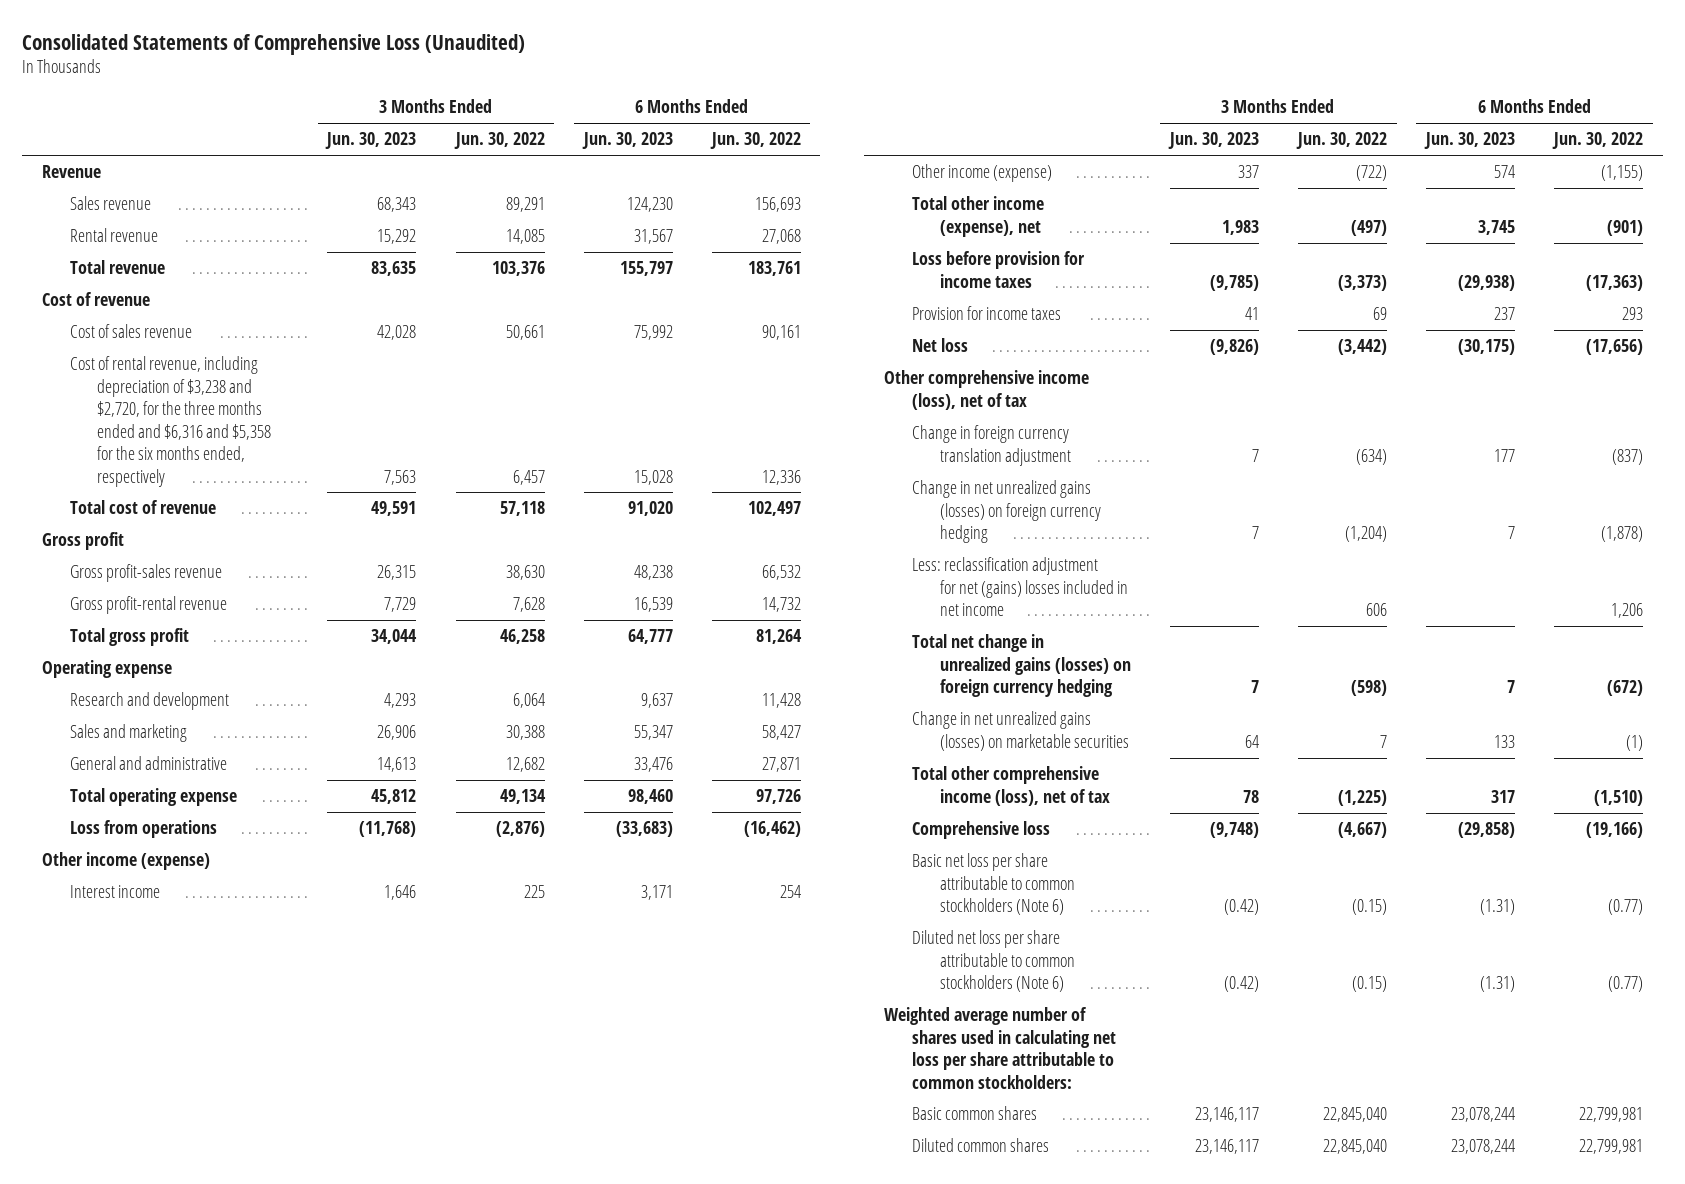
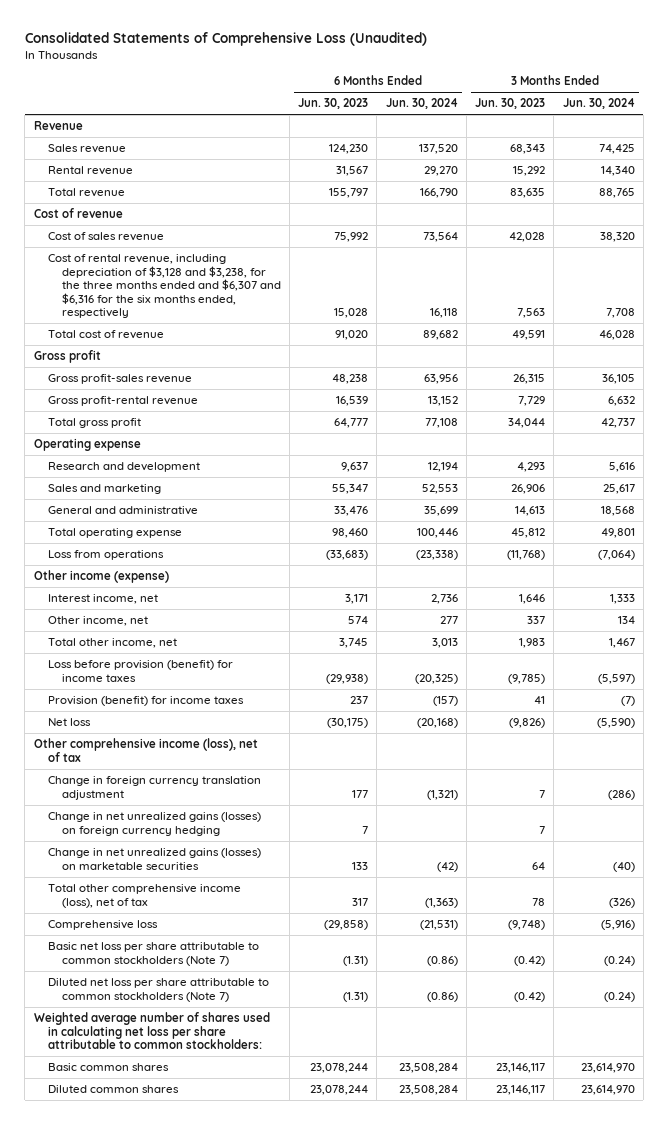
- | 3 Months Ended Jun. 30, 2023 | 3 Months Ended Jun. 30, 2022 | 6 Months Ended Jun. 30, 2023 | 6 Months Ended Jun. 30, 2022
+ | 6 Months Ended Jun. 30, 2023 | 6 Months Ended Jun. 30, 2024 | 3 Months Ended Jun. 30, 2023 | 3 Months Ended Jun. 30, 2024
- Cost of rental revenue, including depreciation of $3,238 and $2,720, for the three months ended and $6,316 and $5,358 for the six months ended, respectively | 7,563 | 6,457 | 15,028 | 12,336
+ Cost of rental revenue, including depreciation of $3,128 and $3,238, for the three months ended and $6,307 and $6,316 for the six months ended, respectively | 15,028 | 16,118 | 7,563 | 7,708
- Interest income | 1,646 | 225 | 3,171 | 254
- Other income (expense) | 337 | (722) | 574 | (1,155)
- Total other income (expense), net | 1,983 | (497) | 3,745 | (901)
- Loss before provision for income taxes | (9,785) | (3,373) | (29,938) | (17,363)
- Provision for income taxes | 41 | 69 | 237 | 293
+ Interest income, net | 3,171 | 2,736 | 1,646 | 1,333
+ Other income, net | 574 | 277 | 337 | 134
+ Total other income, net | 3,745 | 3,013 | 1,983 | 1,467
+ Loss before provision (benefit) for income taxes | (29,938) | (20,325) | (9,785) | (5,597)
+ Provision (benefit) for income taxes | 237 | (157) | 41 | (7)
- Less: reclassification adjustment for net (gains) losses included in net income | | 606 | | 1,206
- Total net change in unrealized gains (losses) on foreign currency hedging | 7 | (598) | 7 | (672)
- Basic net loss per share attributable to common stockholders (Note 6) | (0.42) | (0.15) | (1.31) | (0.77)
- Diluted net loss per share attributable to common stockholders (Note 6) | (0.42) | (0.15) | (1.31) | (0.77)
+ Basic net loss per share attributable to common stockholders (Note 7) | (1.31) | (0.86) | (0.42) | (0.24)
+ Diluted net loss per share attributable to common stockholders (Note 7) | (1.31) | (0.86) | (0.42) | (0.24)

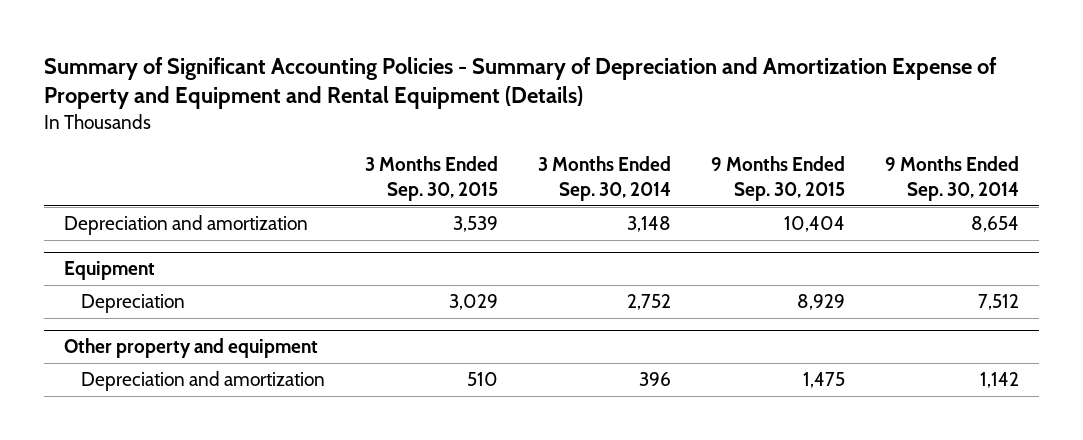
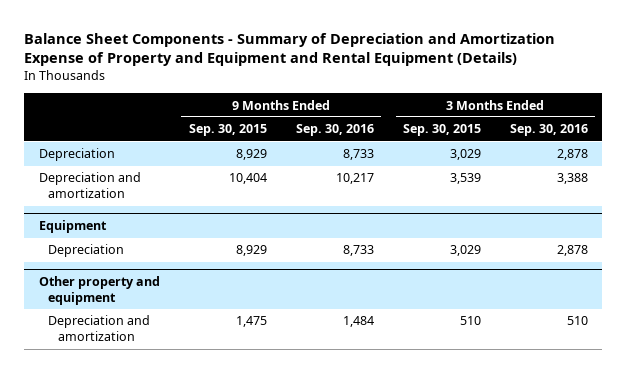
- Summary of Significant Accounting Policies - Summary of Depreciation and Amortization Expense of Property and Equipment and Rental Equipment (Details)
+ Balance Sheet Components - Summary of Depreciation and Amortization Expense of Property and Equipment and Rental Equipment (Details)
- | 3 Months Ended Sep. 30, 2015 | 3 Months Ended Sep. 30, 2014 | 9 Months Ended Sep. 30, 2015 | 9 Months Ended Sep. 30, 2014
+ | 9 Months Ended Sep. 30, 2015 | 9 Months Ended Sep. 30, 2016 | 3 Months Ended Sep. 30, 2015 | 3 Months Ended Sep. 30, 2016
+ Depreciation | 8,929 | 8,733 | 3,029 | 2,878

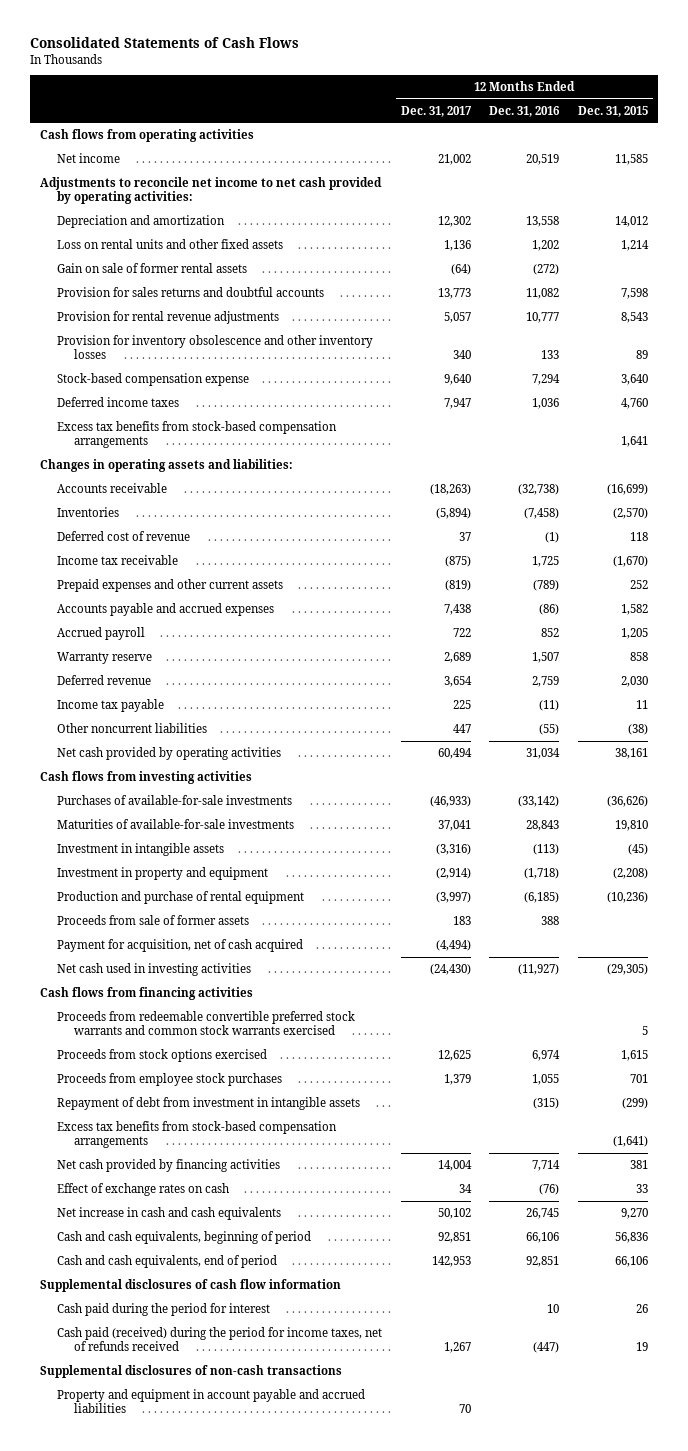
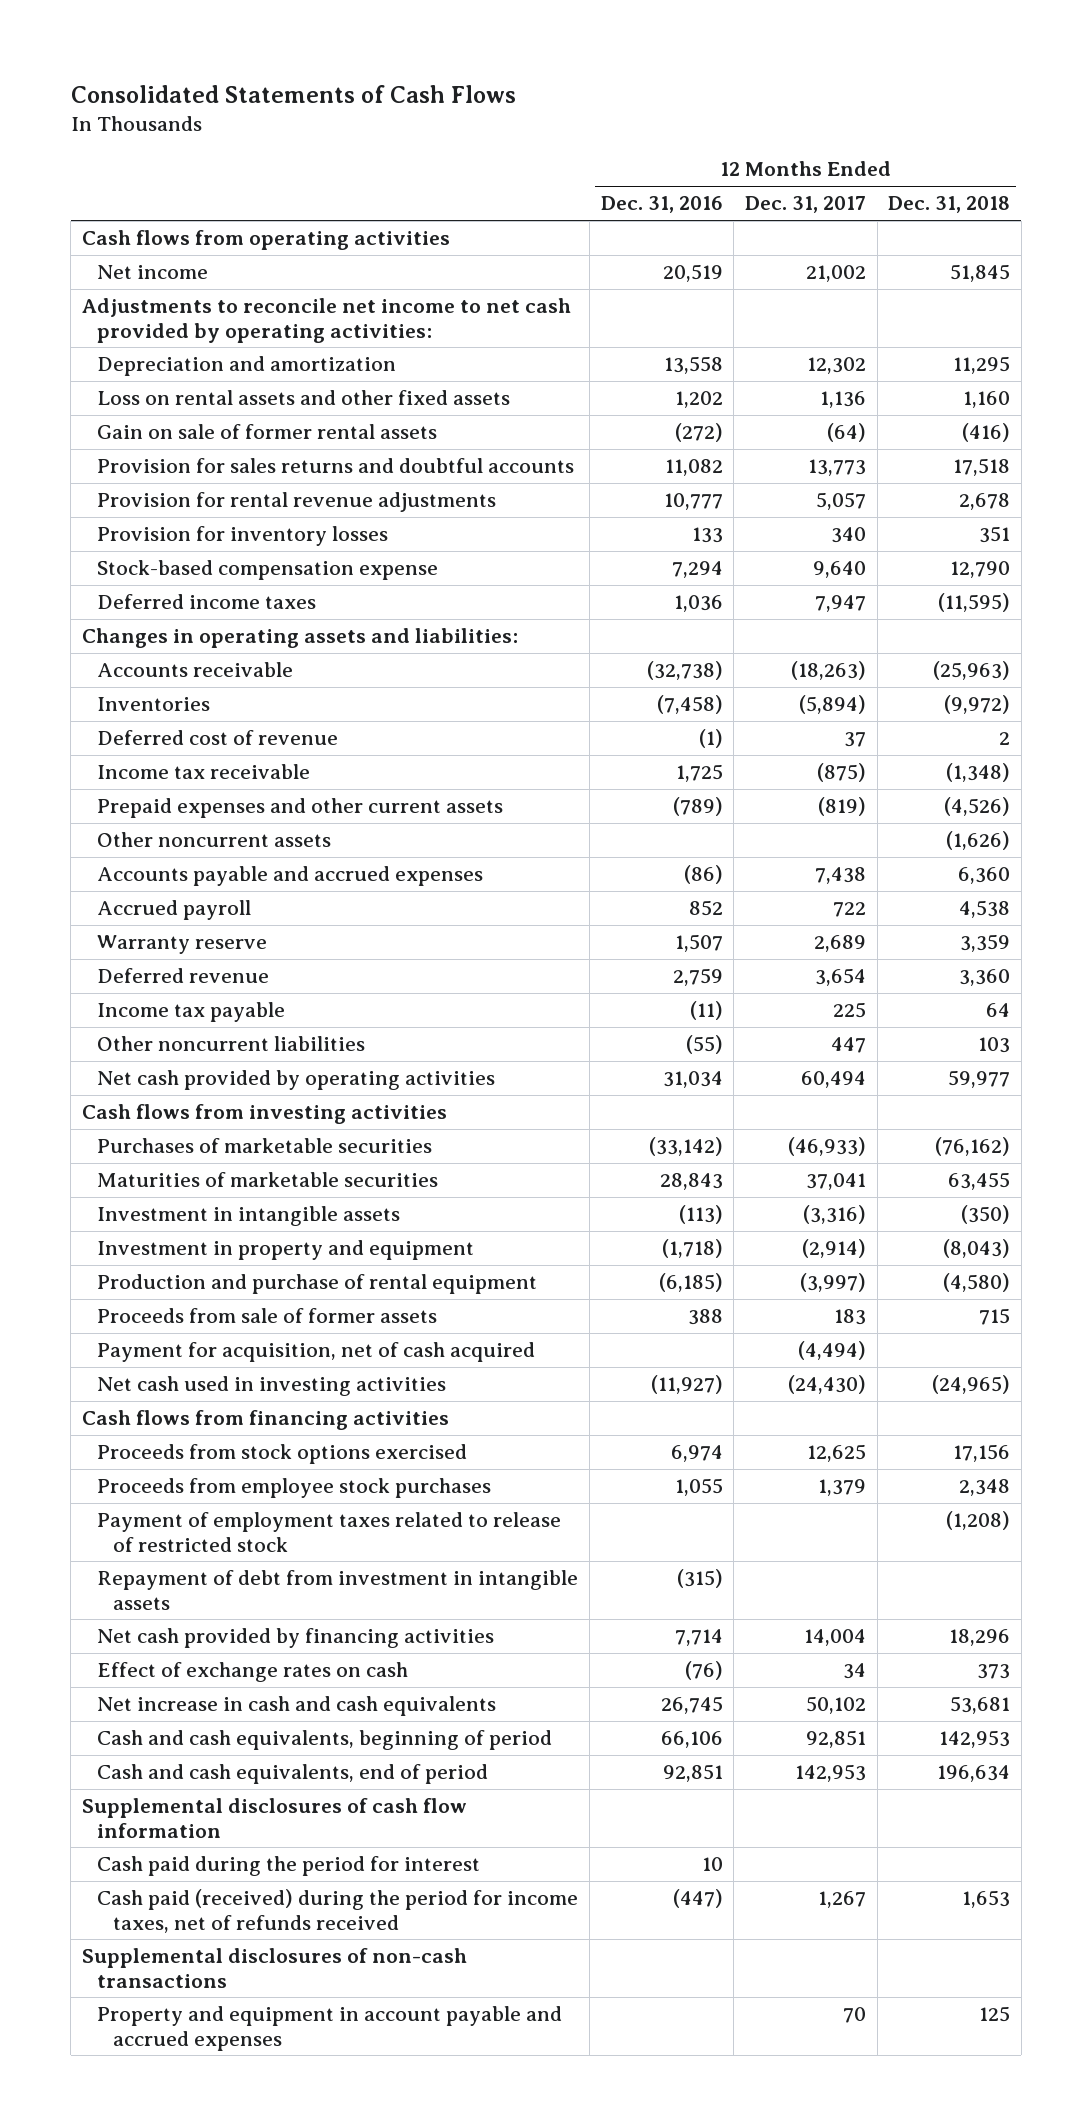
- | 12 Months Ended Dec. 31, 2017 | 12 Months Ended Dec. 31, 2016 | 12 Months Ended Dec. 31, 2015
+ | 12 Months Ended Dec. 31, 2016 | 12 Months Ended Dec. 31, 2017 | 12 Months Ended Dec. 31, 2018
- Loss on rental units and other fixed assets | 1,136 | 1,202 | 1,214
+ Loss on rental assets and other fixed assets | 1,202 | 1,136 | 1,160
- Provision for inventory obsolescence and other inventory losses | 340 | 133 | 89
+ Provision for inventory losses | 133 | 340 | 351
- Excess tax benefits from stock-based compensation arrangements | | | 1,641
+ Other noncurrent assets | | | (1,626)
- Purchases of available-for-sale investments | (46,933) | (33,142) | (36,626)
- Maturities of available-for-sale investments | 37,041 | 28,843 | 19,810
+ Purchases of marketable securities | (33,142) | (46,933) | (76,162)
+ Maturities of marketable securities | 28,843 | 37,041 | 63,455
- Proceeds from redeemable convertible preferred stock warrants and common stock warrants exercised | | | 5
+ Payment of employment taxes related to release of restricted stock | | | (1,208)
- Excess tax benefits from stock-based compensation arrangements | | | (1,641)
- Property and equipment in account payable and accrued liabilities | 70 | |
+ Property and equipment in account payable and accrued expenses | | 70 | 125

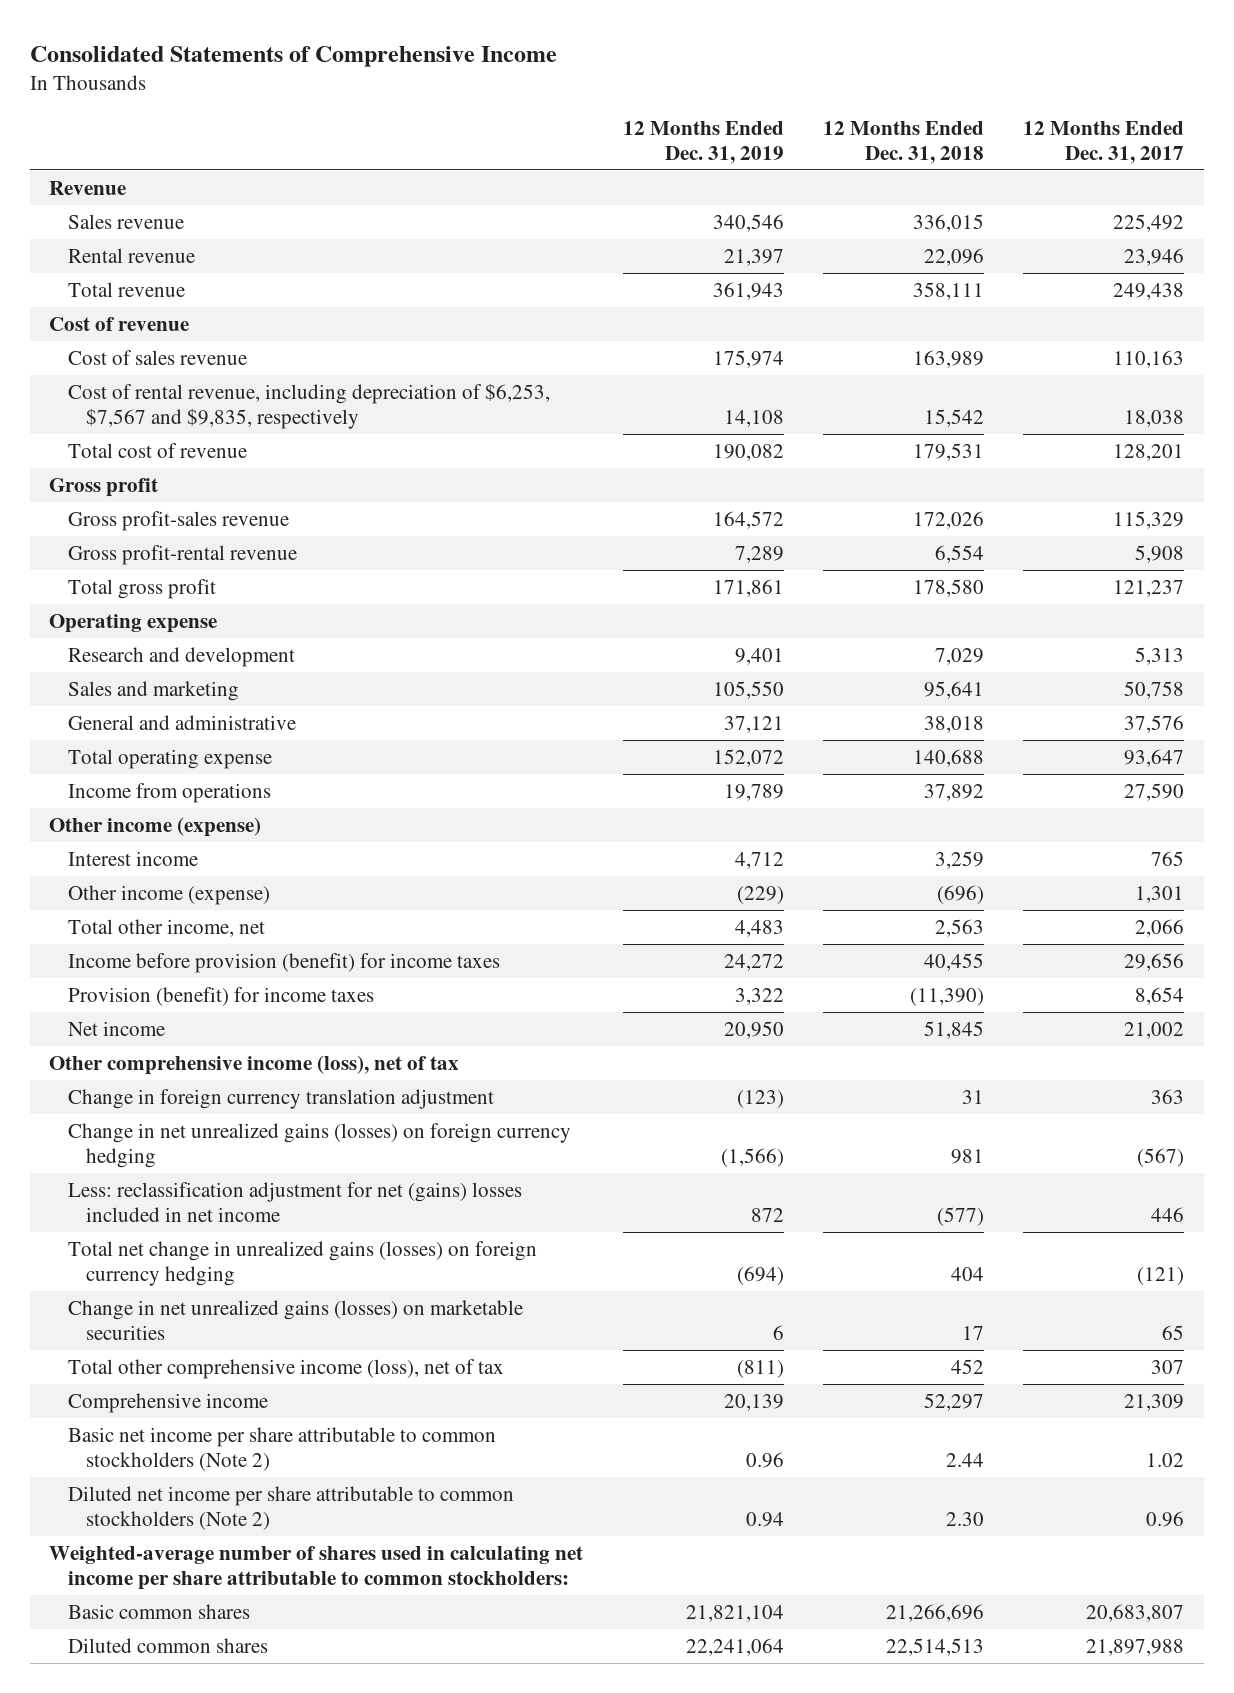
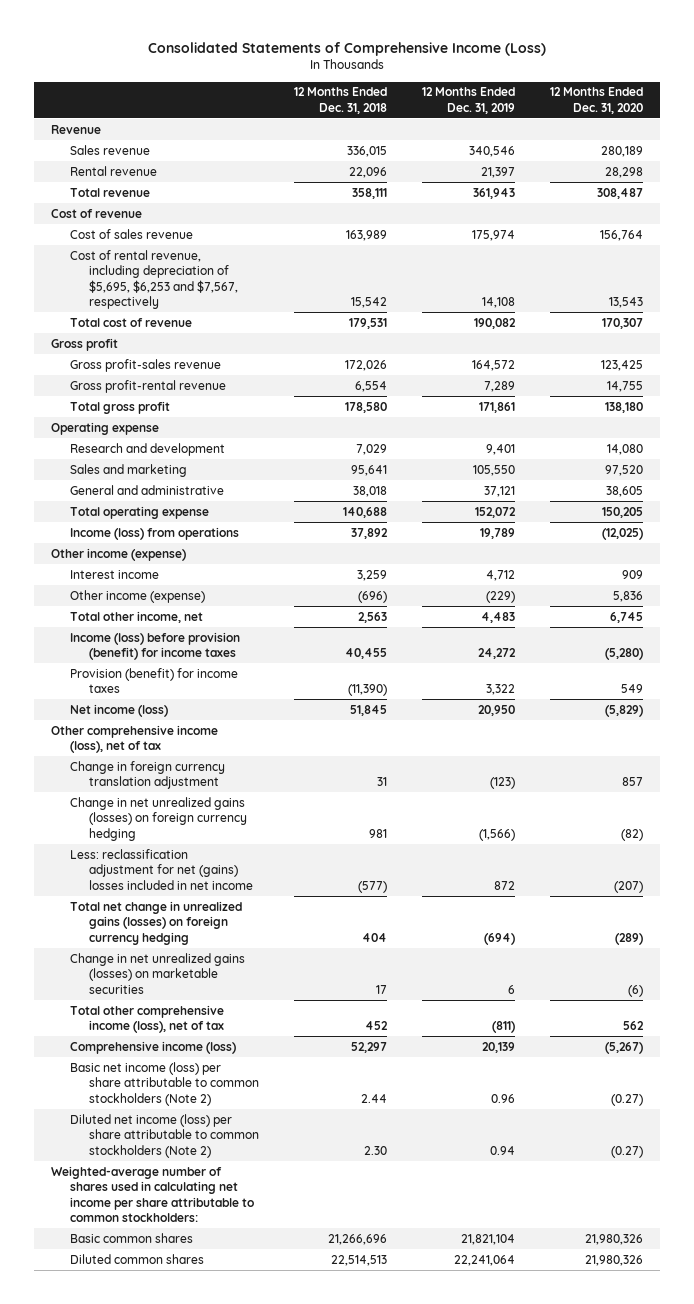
- Consolidated Statements of Comprehensive Income
+ Consolidated Statements of Comprehensive Income (Loss)
- | 12 Months Ended Dec. 31, 2019 | 12 Months Ended Dec. 31, 2018 | 12 Months Ended Dec. 31, 2017
+ | 12 Months Ended Dec. 31, 2018 | 12 Months Ended Dec. 31, 2019 | 12 Months Ended Dec. 31, 2020
- Cost of rental revenue, including depreciation of $6,253, $7,567 and $9,835, respectively | 14,108 | 15,542 | 18,038
+ Cost of rental revenue, including depreciation of $5,695, $6,253 and $7,567, respectively | 15,542 | 14,108 | 13,543
- Income from operations | 19,789 | 37,892 | 27,590
+ Income (loss) from operations | 37,892 | 19,789 | (12,025)
- Income before provision (benefit) for income taxes | 24,272 | 40,455 | 29,656
+ Income (loss) before provision (benefit) for income taxes | 40,455 | 24,272 | (5,280)
- Net income | 20,950 | 51,845 | 21,002
+ Net income (loss) | 51,845 | 20,950 | (5,829)
- Comprehensive income | 20,139 | 52,297 | 21,309
- Basic net income per share attributable to common stockholders (Note 2) | 0.96 | 2.44 | 1.02
- Diluted net income per share attributable to common stockholders (Note 2) | 0.94 | 2.30 | 0.96
+ Comprehensive income (loss) | 52,297 | 20,139 | (5,267)
+ Basic net income (loss) per share attributable to common stockholders (Note 2) | 2.44 | 0.96 | (0.27)
+ Diluted net income (loss) per share attributable to common stockholders (Note 2) | 2.30 | 0.94 | (0.27)

